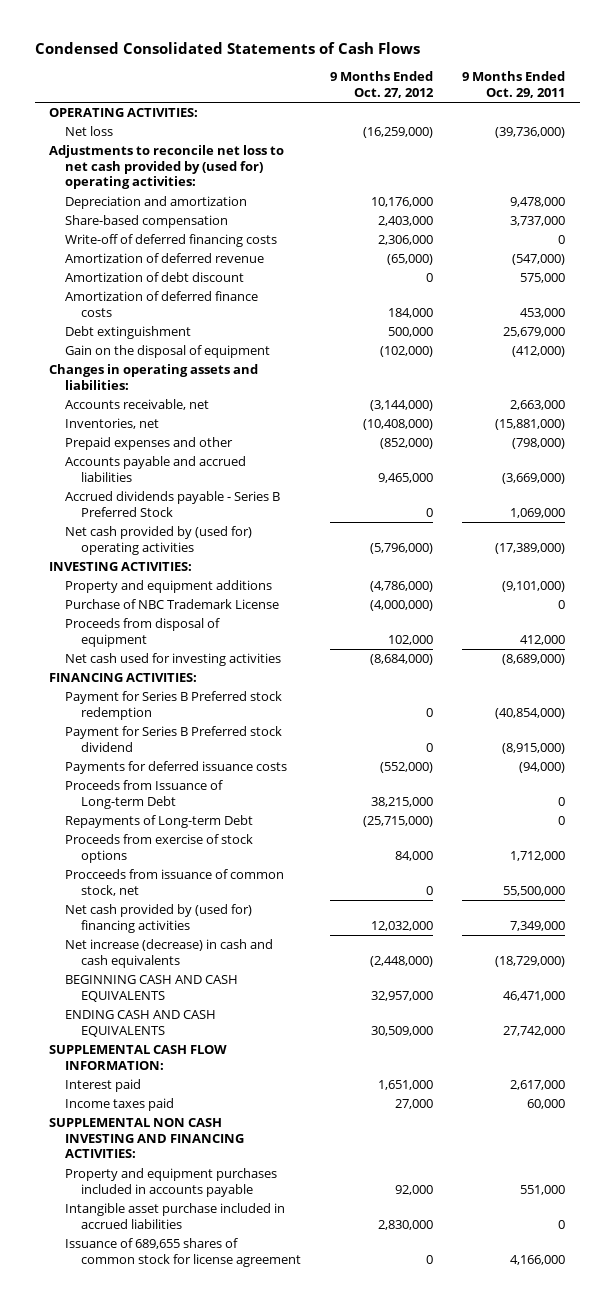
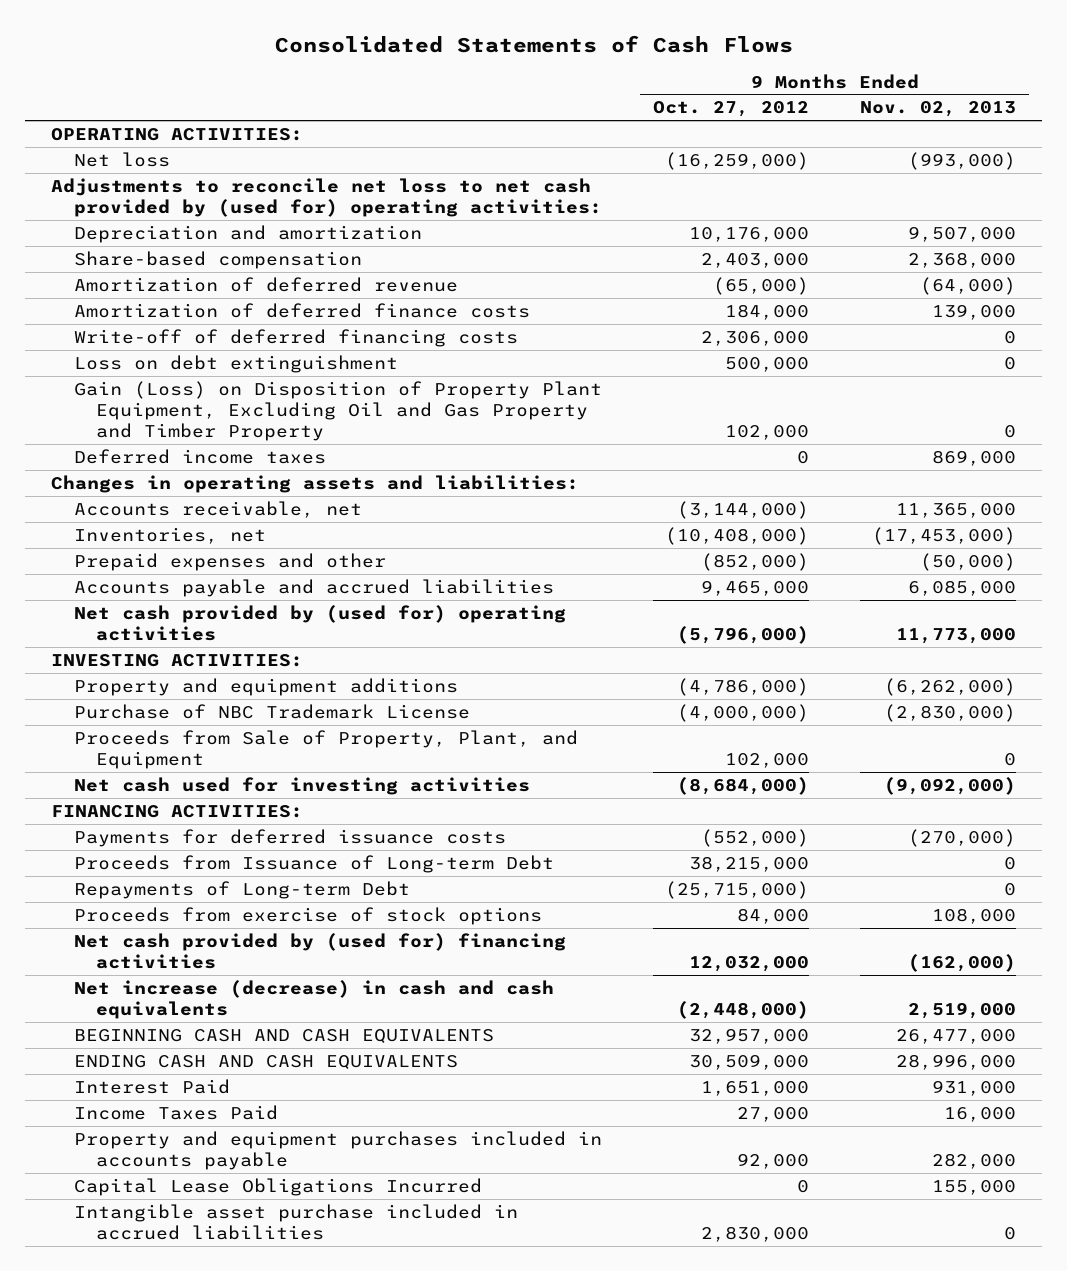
- Condensed Consolidated Statements of Cash Flows
+ Consolidated Statements of Cash Flows
- | 9 Months Ended Oct. 27, 2012 | 9 Months Ended Oct. 29, 2011
+ | 9 Months Ended Oct. 27, 2012 | 9 Months Ended Nov. 02, 2013
- Amortization of debt discount | 0 | 575,000
- Debt extinguishment | 500,000 | 25,679,000
- Gain on the disposal of equipment | (102,000) | (412,000)
moved down: Write-off of deferred financing costs | 2,306,000 | 0
+ Loss on debt extinguishment | 500,000 | 0
+ Gain (Loss) on Disposition of Property Plant Equipment, Excluding Oil and Gas Property and Timber Property | 102,000 | 0
+ Deferred income taxes | 0 | 869,000
- Accrued dividends payable - Series B Preferred Stock | 0 | 1,069,000
- Proceeds from disposal of equipment | 102,000 | 412,000
+ Proceeds from Sale of Property, Plant, and Equipment | 102,000 | 0
- Payment for Series B Preferred stock redemption | 0 | (40,854,000)
- Payment for Series B Preferred stock dividend | 0 | (8,915,000)
- Procceeds from issuance of common stock, net | 0 | 55,500,000
- SUPPLEMENTAL CASH FLOW INFORMATION:
- Interest paid | 1,651,000 | 2,617,000
- Income taxes paid | 27,000 | 60,000
- SUPPLEMENTAL NON CASH INVESTING AND FINANCING ACTIVITIES:
+ Interest Paid | 1,651,000 | 931,000
+ Income Taxes Paid | 27,000 | 16,000
+ Capital Lease Obligations Incurred | 0 | 155,000
- Issuance of 689,655 shares of common stock for license agreement | 0 | 4,166,000

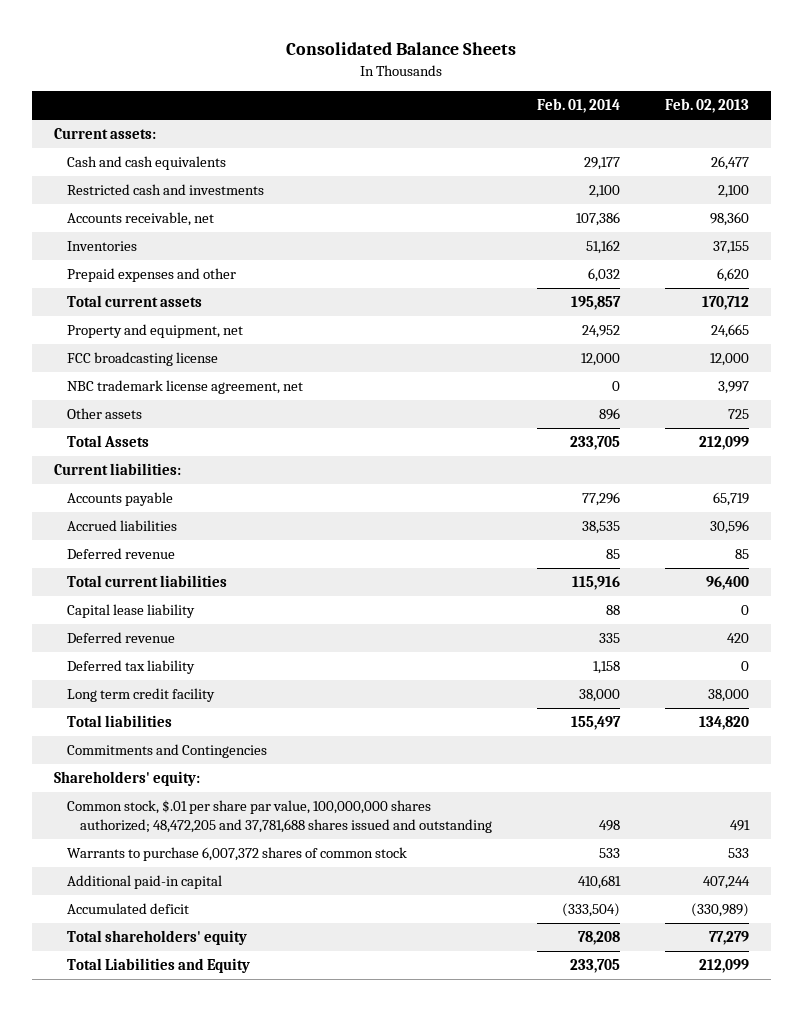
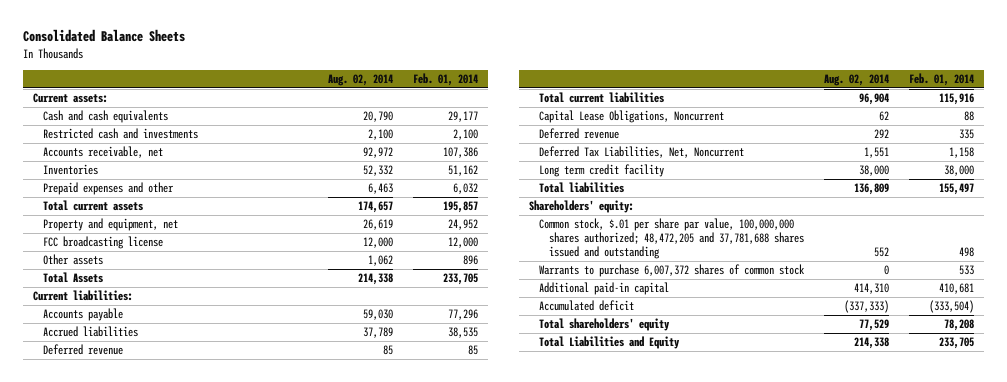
- | Feb. 01, 2014 | Feb. 02, 2013
+ | Aug. 02, 2014 | Feb. 01, 2014
- NBC trademark license agreement, net | 0 | 3,997
- Capital lease liability | 88 | 0
+ Capital Lease Obligations, Noncurrent | 62 | 88
- Deferred tax liability | 1,158 | 0
+ Deferred Tax Liabilities, Net, Noncurrent | 1,551 | 1,158
- Commitments and Contingencies

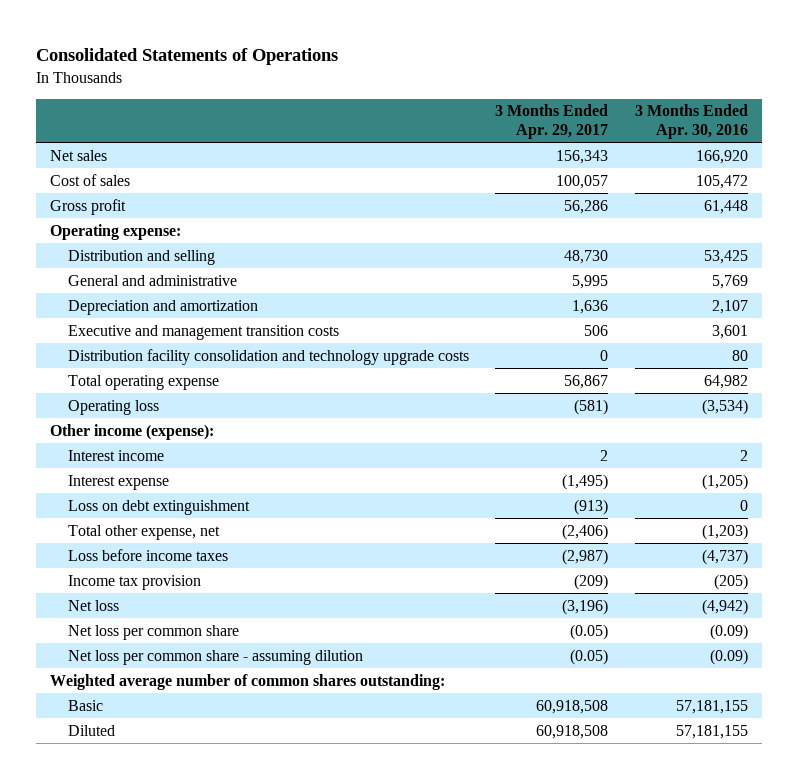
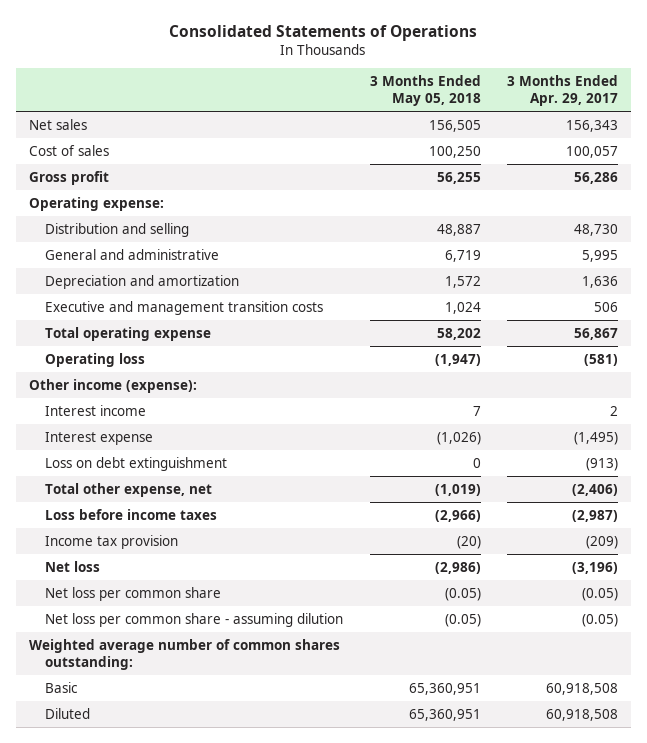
- | 3 Months Ended Apr. 29, 2017 | 3 Months Ended Apr. 30, 2016
+ | 3 Months Ended May 05, 2018 | 3 Months Ended Apr. 29, 2017
- Distribution facility consolidation and technology upgrade costs | 0 | 80

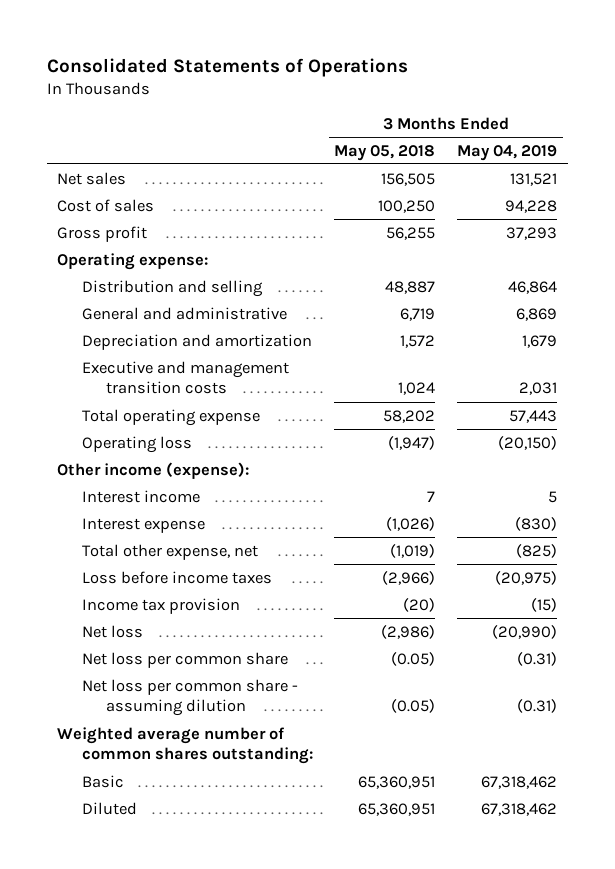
- | 3 Months Ended May 05, 2018 | 3 Months Ended Apr. 29, 2017
+ | 3 Months Ended May 05, 2018 | 3 Months Ended May 04, 2019
- Loss on debt extinguishment | 0 | (913)

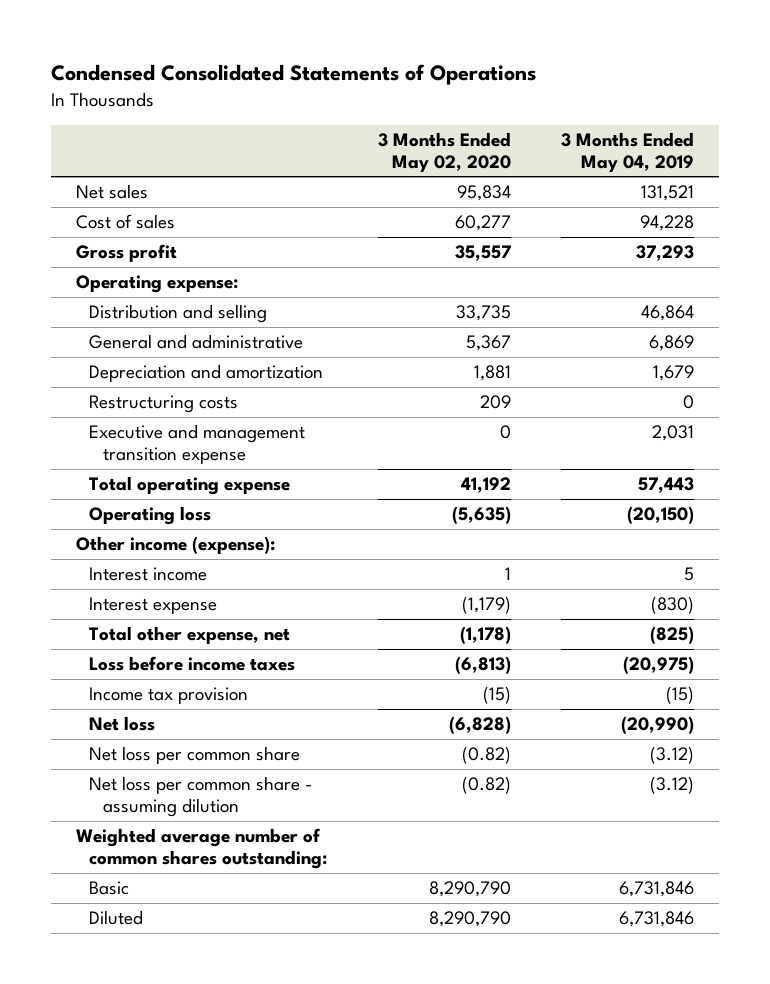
- Consolidated Statements of Operations
+ Condensed Consolidated Statements of Operations
- | 3 Months Ended May 05, 2018 | 3 Months Ended May 04, 2019
+ | 3 Months Ended May 02, 2020 | 3 Months Ended May 04, 2019
- Executive and management transition costs | 1,024 | 2,031
+ Restructuring costs | 209 | 0
+ Executive and management transition expense | 0 | 2,031
- Net loss per common share | (0.05) | (0.31)
- Net loss per common share - assuming dilution | (0.05) | (0.31)
+ Net loss per common share | (0.82) | (3.12)
+ Net loss per common share - assuming dilution | (0.82) | (3.12)
- Basic | 65,360,951 | 67,318,462
- Diluted | 65,360,951 | 67,318,462
+ Basic | 8,290,790 | 6,731,846
+ Diluted | 8,290,790 | 6,731,846

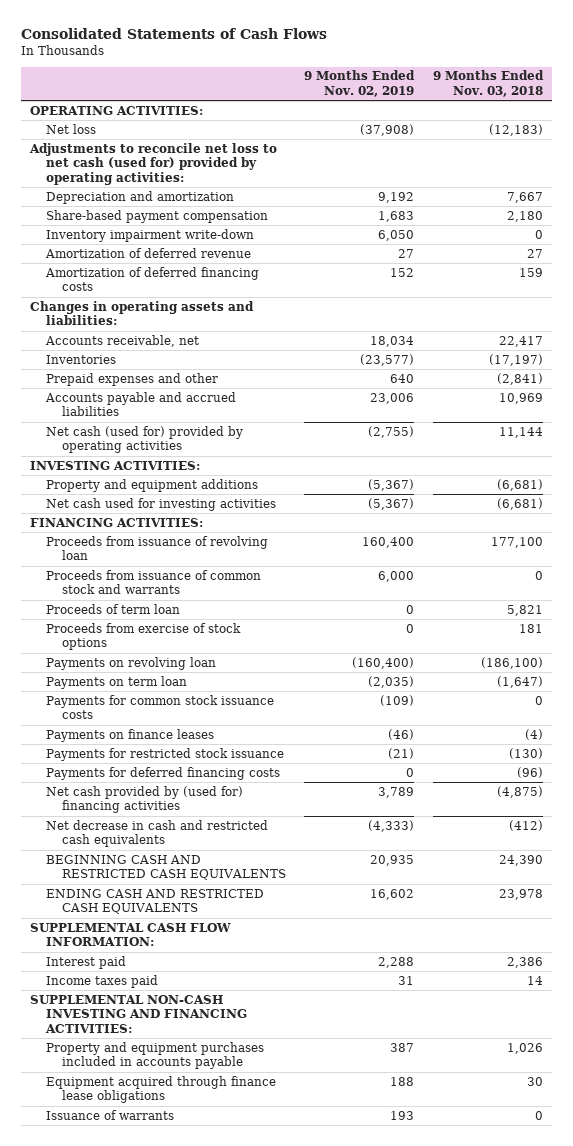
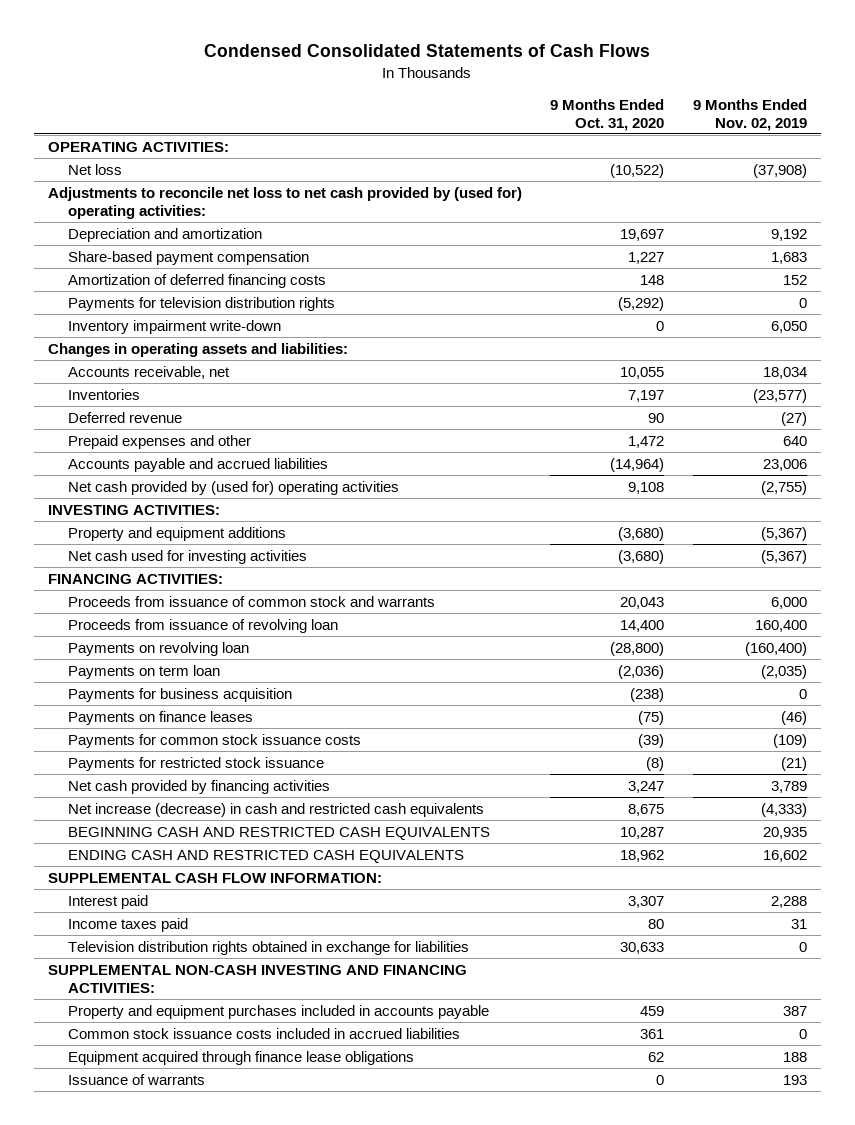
- Consolidated Statements of Cash Flows
+ Condensed Consolidated Statements of Cash Flows
- | 9 Months Ended Nov. 02, 2019 | 9 Months Ended Nov. 03, 2018
+ | 9 Months Ended Oct. 31, 2020 | 9 Months Ended Nov. 02, 2019
- Adjustments to reconcile net loss to net cash (used for) provided by operating activities:
+ Adjustments to reconcile net loss to net cash provided by (used for) operating activities:
- Amortization of deferred revenue | 27 | 27
+ Payments for television distribution rights | (5,292) | 0
moved down: Inventory impairment write-down | 0 | 6,050
+ Deferred revenue | 90 | (27)
- Net cash (used for) provided by operating activities | (2,755) | 11,144
+ Net cash provided by (used for) operating activities | 9,108 | (2,755)
- Proceeds of term loan | 0 | 5,821
- Proceeds from exercise of stock options | 0 | 181
moved down: Proceeds from issuance of revolving loan | 14,400 | 160,400
+ Payments for business acquisition | (238) | 0
moved down: Payments for common stock issuance costs | (39) | (109)
- Payments for deferred financing costs | 0 | (96)
- Net cash provided by (used for) financing activities | 3,789 | (4,875)
- Net decrease in cash and restricted cash equivalents | (4,333) | (412)
+ Net cash provided by financing activities | 3,247 | 3,789
+ Net increase (decrease) in cash and restricted cash equivalents | 8,675 | (4,333)
+ Television distribution rights obtained in exchange for liabilities | 30,633 | 0
+ Common stock issuance costs included in accrued liabilities | 361 | 0

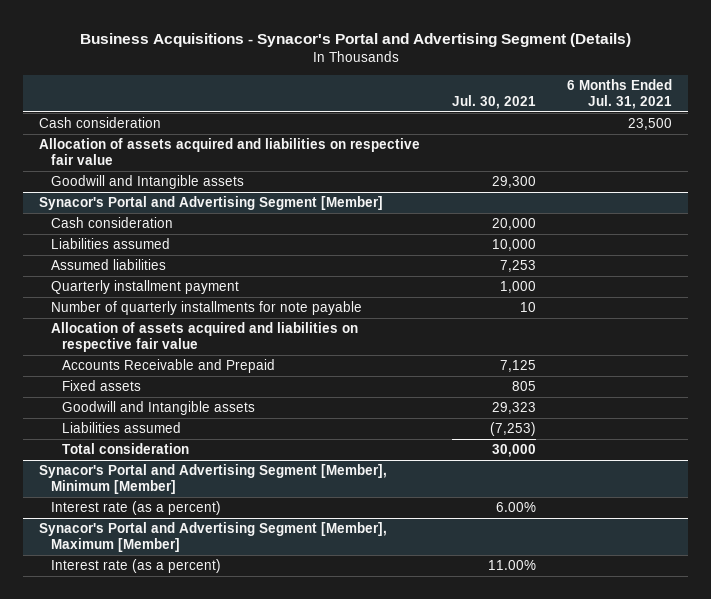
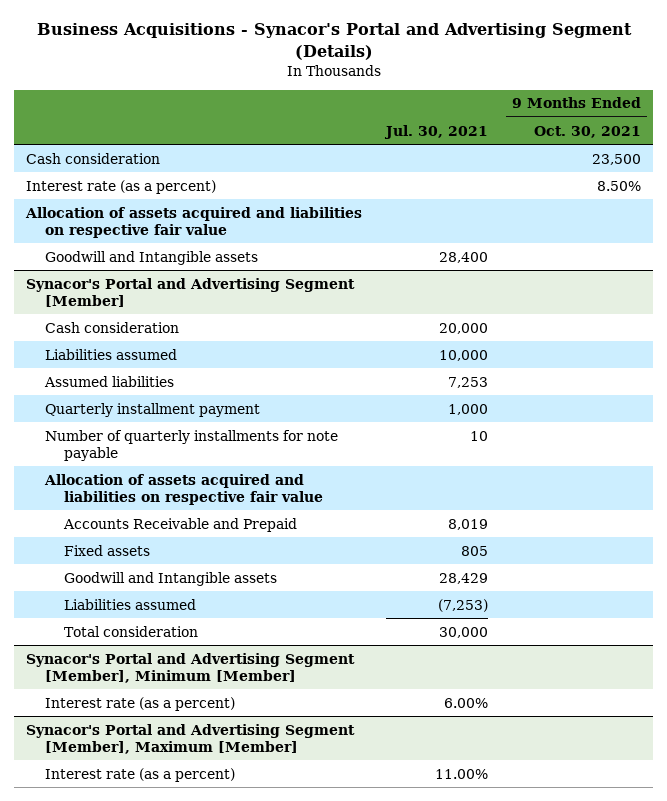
- | Jul. 30, 2021 | 6 Months Ended Jul. 31, 2021
+ | Jul. 30, 2021 | 9 Months Ended Oct. 30, 2021
+ Interest rate (as a percent) | | 8.50%
- Goodwill and Intangible assets | 29,300 |
+ Goodwill and Intangible assets | 28,400 |
@ Synacor's Portal and Advertising Segment [Member]
- Accounts Receivable and Prepaid | 7,125 |
+ Accounts Receivable and Prepaid | 8,019 |
- Goodwill and Intangible assets | 29,323 |
+ Goodwill and Intangible assets | 28,429 |

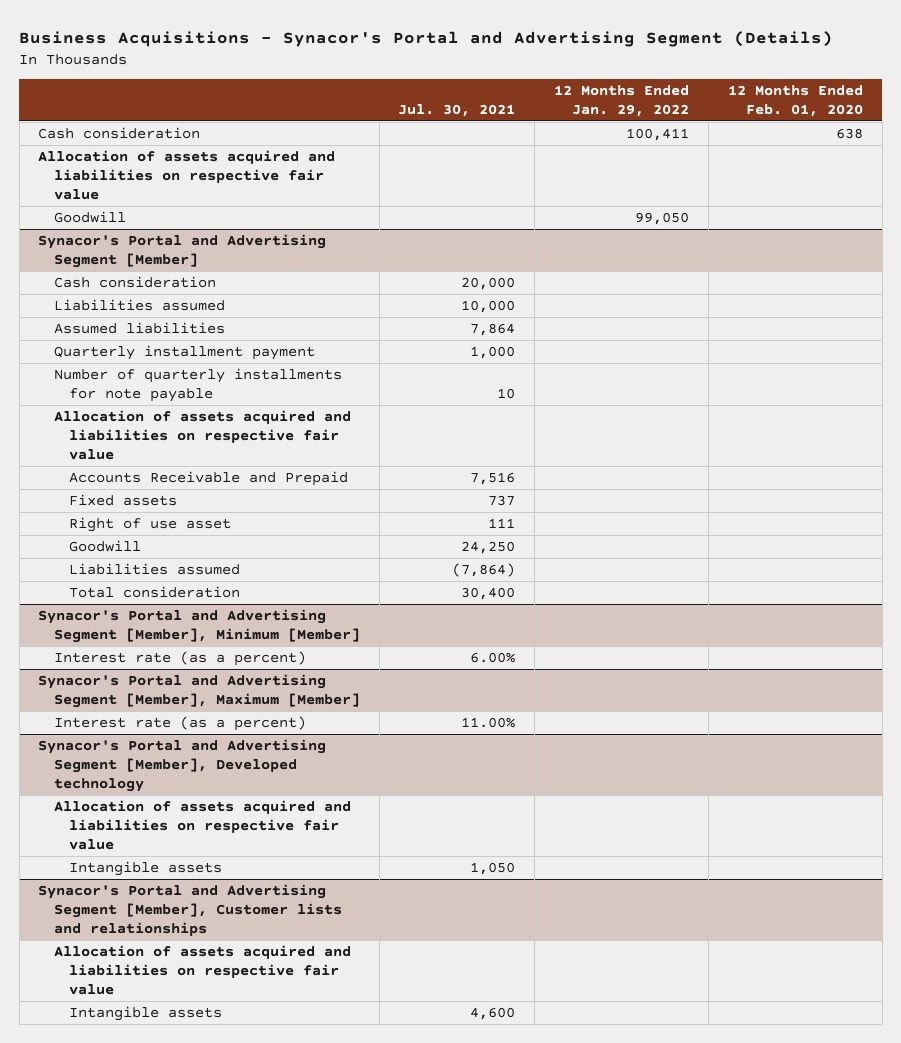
- | Jul. 30, 2021 | 9 Months Ended Oct. 30, 2021
+ | Jul. 30, 2021 | 12 Months Ended Jan. 29, 2022 | 12 Months Ended Feb. 01, 2020
- Interest rate (as a percent) | | 8.50%
- Goodwill and Intangible assets | 28,400 |
+ Goodwill | | 99,050 |
@ Synacor's Portal and Advertising Segment [Member]
- Assumed liabilities | 7,253 |
+ Assumed liabilities | 7,864 | |
- Accounts Receivable and Prepaid | 8,019 |
- Fixed assets | 805 |
- Goodwill and Intangible assets | 28,429 |
- Liabilities assumed | (7,253) |
- Total consideration | 30,000 |
+ Accounts Receivable and Prepaid | 7,516 | |
+ Fixed assets | 737 | |
+ Right of use asset | 111 | |
+ Goodwill | 24,250 | |
+ Liabilities assumed | (7,864) | |
+ Total consideration | 30,400 | |
+ Synacor's Portal and Advertising Segment [Member], Developed technology
+ Allocation of assets acquired and liabilities on respective fair value
+ Intangible assets | 1,050 | |
+ Synacor's Portal and Advertising Segment [Member], Customer lists and relationships
+ Allocation of assets acquired and liabilities on respective fair value
+ Intangible assets | 4,600 | |

